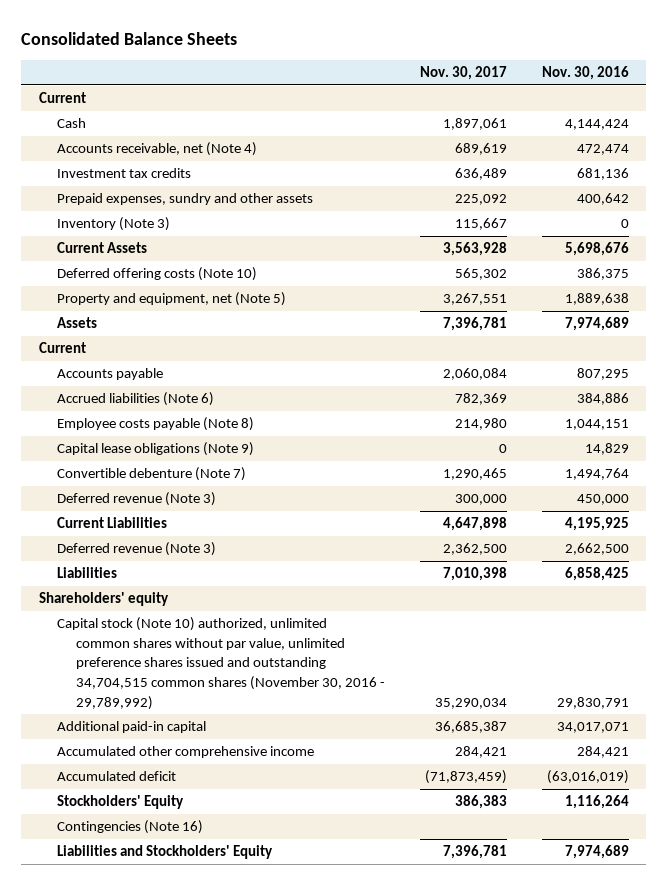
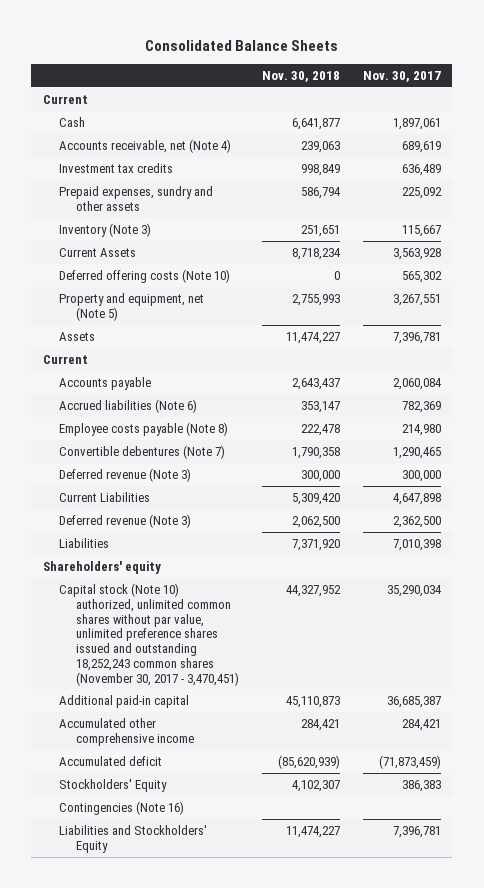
- | Nov. 30, 2017 | Nov. 30, 2016
+ | Nov. 30, 2018 | Nov. 30, 2017
- Capital lease obligations (Note 9) | 0 | 14,829
- Convertible debenture (Note 7) | 1,290,465 | 1,494,764
+ Convertible debentures (Note 7) | 1,790,358 | 1,290,465
- Capital stock (Note 10) authorized, unlimited common shares without par value, unlimited preference shares issued and outstanding 34,704,515 common shares (November 30, 2016 - 29,789,992) | 35,290,034 | 29,830,791
+ Capital stock (Note 10) authorized, unlimited common shares without par value, unlimited preference shares issued and outstanding 18,252,243 common shares (November 30, 2017 - 3,470,451) | 44,327,952 | 35,290,034

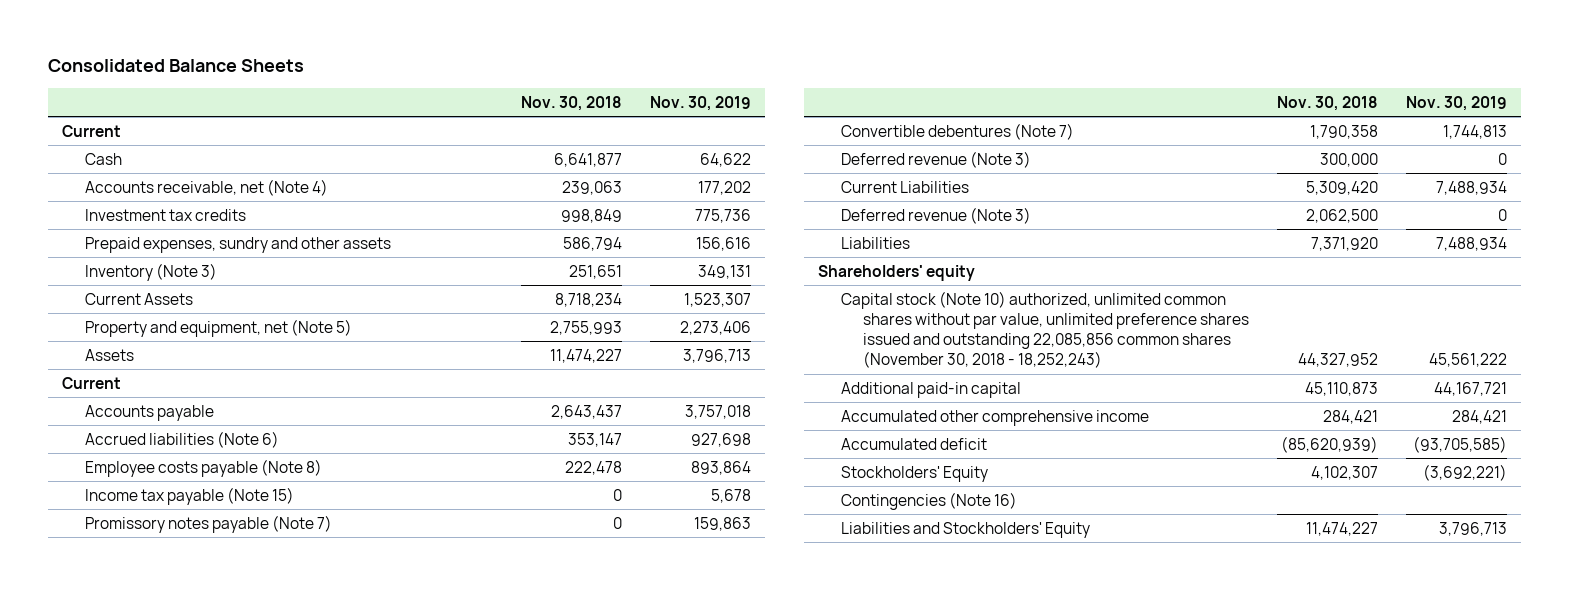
- | Nov. 30, 2018 | Nov. 30, 2017
+ | Nov. 30, 2018 | Nov. 30, 2019
- Deferred offering costs (Note 10) | 0 | 565,302
+ Income tax payable (Note 15) | 0 | 5,678
+ Promissory notes payable (Note 7) | 0 | 159,863
- Capital stock (Note 10) authorized, unlimited common shares without par value, unlimited preference shares issued and outstanding 18,252,243 common shares (November 30, 2017 - 3,470,451) | 44,327,952 | 35,290,034
+ Capital stock (Note 10) authorized, unlimited common shares without par value, unlimited preference shares issued and outstanding 22,085,856 common shares (November 30, 2018 - 18,252,243) | 44,327,952 | 45,561,222

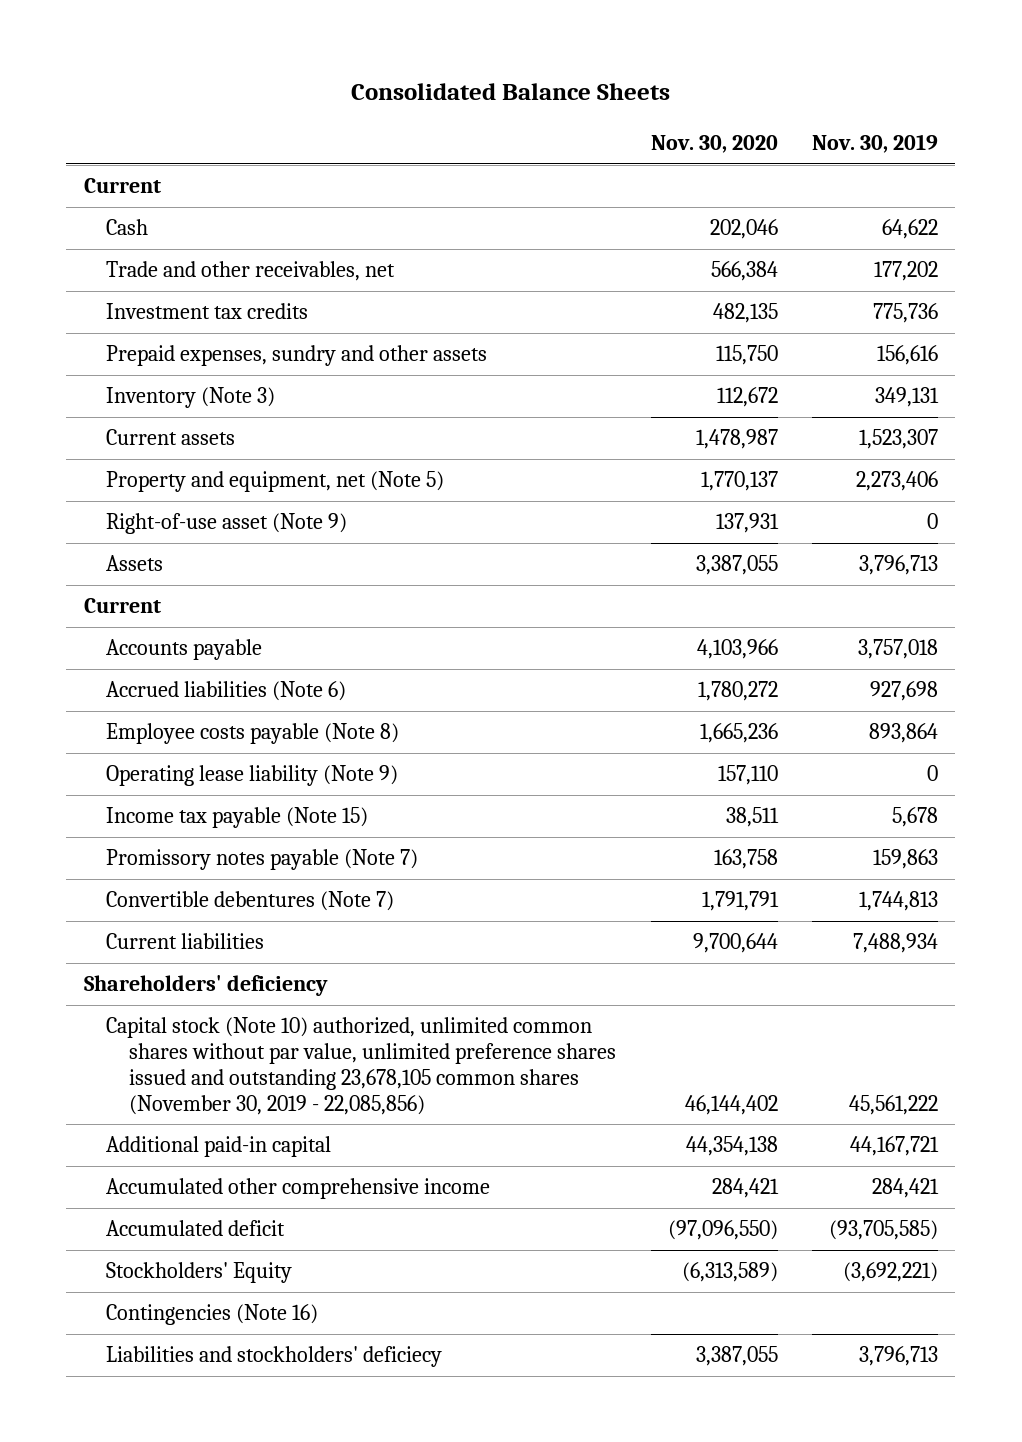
- | Nov. 30, 2018 | Nov. 30, 2019
+ | Nov. 30, 2020 | Nov. 30, 2019
- Accounts receivable, net (Note 4) | 239,063 | 177,202
+ Trade and other receivables, net | 566,384 | 177,202
- Current Assets | 8,718,234 | 1,523,307
+ Current assets | 1,478,987 | 1,523,307
+ Right-of-use asset (Note 9) | 137,931 | 0
+ Operating lease liability (Note 9) | 157,110 | 0
- Deferred revenue (Note 3) | 300,000 | 0
- Current Liabilities | 5,309,420 | 7,488,934
- Deferred revenue (Note 3) | 2,062,500 | 0
- Liabilities | 7,371,920 | 7,488,934
- Shareholders' equity
- Capital stock (Note 10) authorized, unlimited common shares without par value, unlimited preference shares issued and outstanding 22,085,856 common shares (November 30, 2018 - 18,252,243) | 44,327,952 | 45,561,222
+ Current liabilities | 9,700,644 | 7,488,934
+ Shareholders' deficiency
+ Capital stock (Note 10) authorized, unlimited common shares without par value, unlimited preference shares issued and outstanding 23,678,105 common shares (November 30, 2019 - 22,085,856) | 46,144,402 | 45,561,222
- Liabilities and Stockholders' Equity | 11,474,227 | 3,796,713
+ Liabilities and stockholders' deficiecy | 3,387,055 | 3,796,713

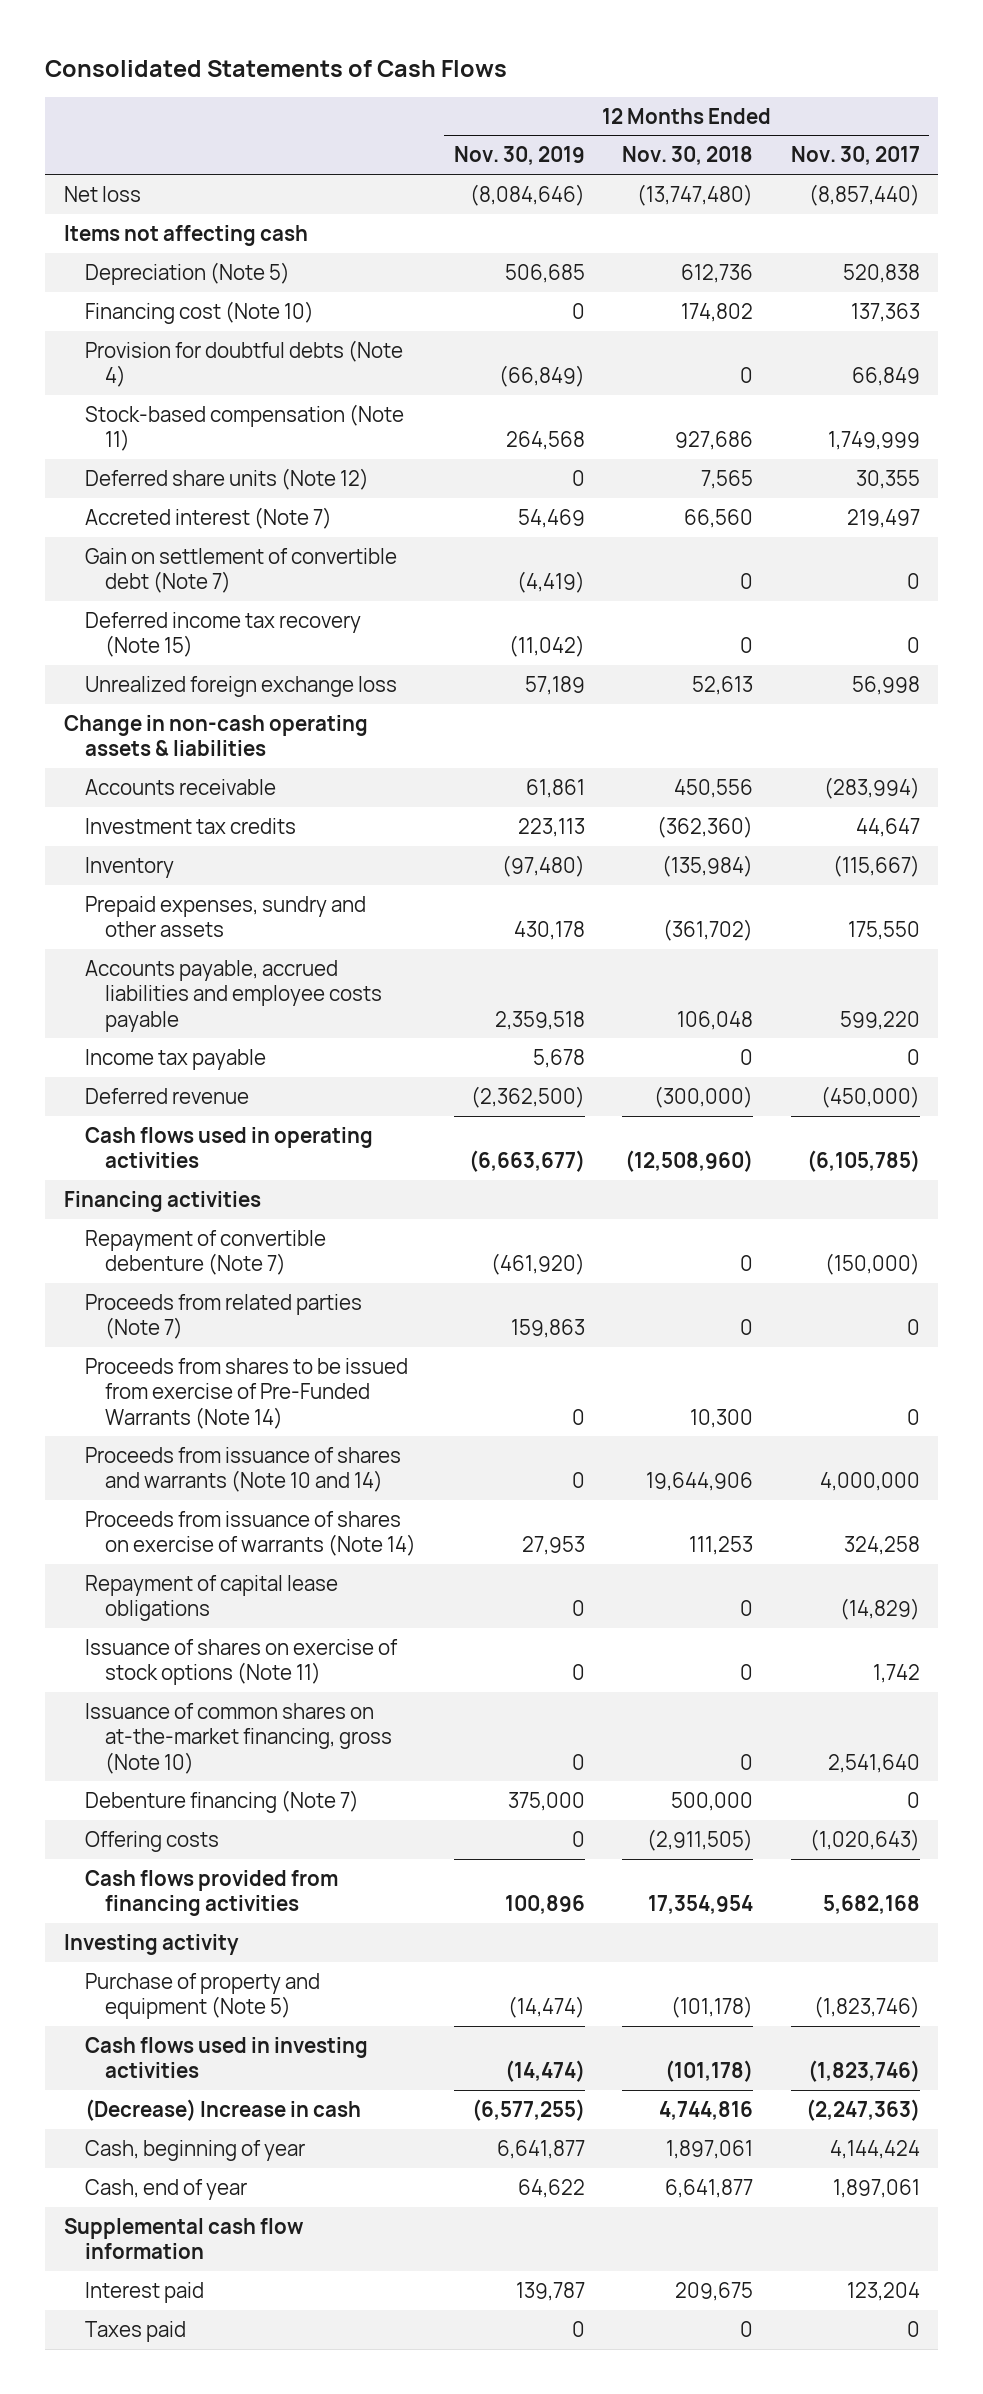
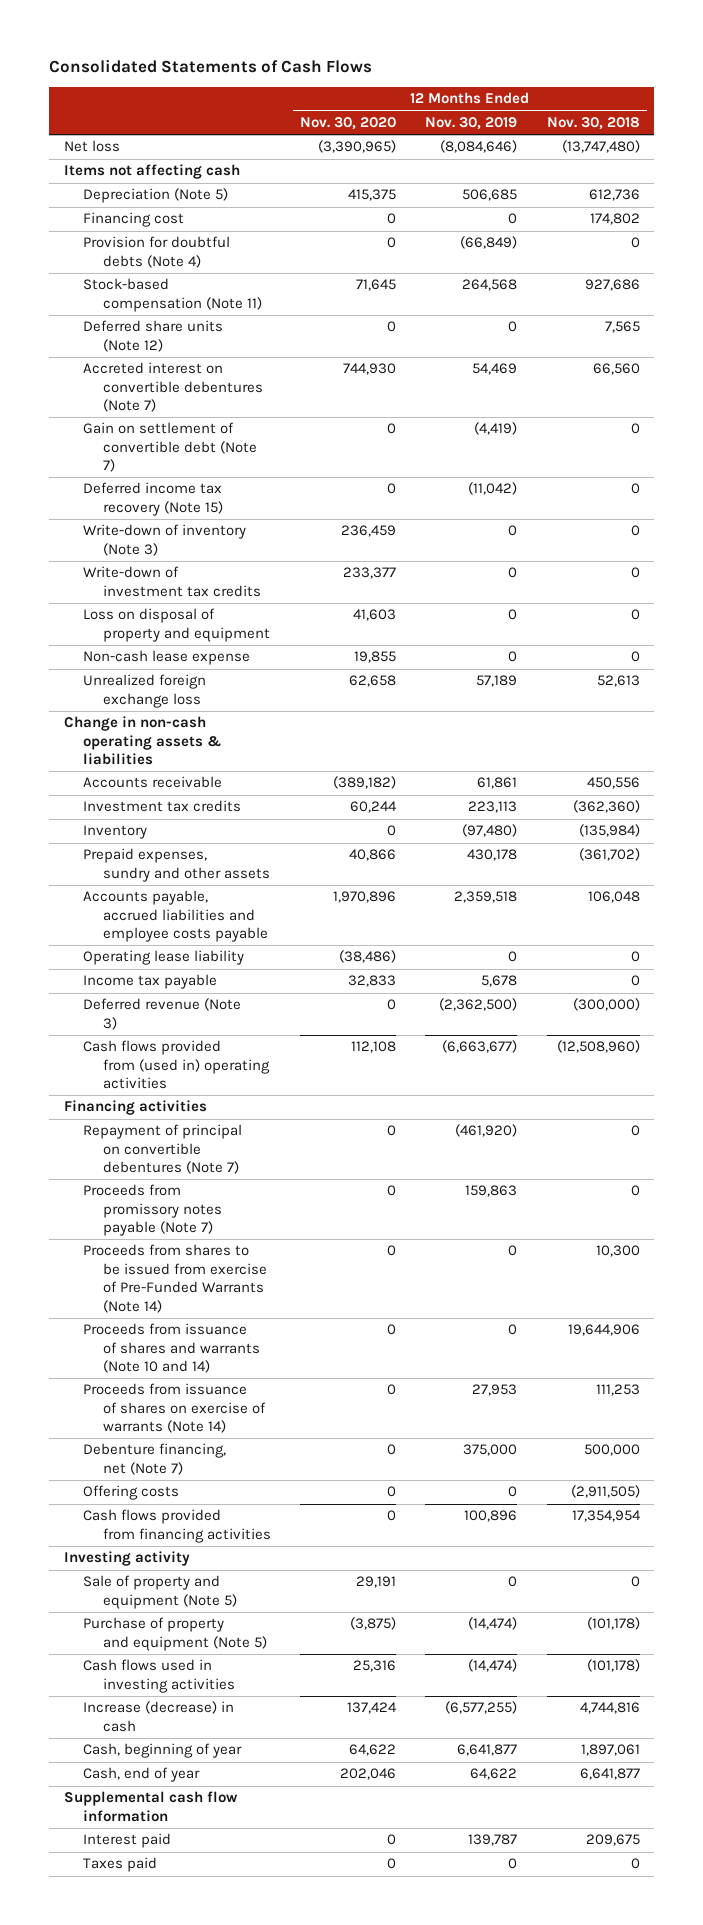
- | 12 Months Ended Nov. 30, 2019 | 12 Months Ended Nov. 30, 2018 | 12 Months Ended Nov. 30, 2017
+ | 12 Months Ended Nov. 30, 2020 | 12 Months Ended Nov. 30, 2019 | 12 Months Ended Nov. 30, 2018
- Financing cost (Note 10) | 0 | 174,802 | 137,363
+ Financing cost | 0 | 0 | 174,802
- Accreted interest (Note 7) | 54,469 | 66,560 | 219,497
+ Accreted interest on convertible debentures (Note 7) | 744,930 | 54,469 | 66,560
+ Write-down of inventory (Note 3) | 236,459 | 0 | 0
+ Write-down of investment tax credits | 233,377 | 0 | 0
+ Loss on disposal of property and equipment | 41,603 | 0 | 0
+ Non-cash lease expense | 19,855 | 0 | 0
+ Operating lease liability | (38,486) | 0 | 0
- Deferred revenue | (2,362,500) | (300,000) | (450,000)
- Cash flows used in operating activities | (6,663,677) | (12,508,960) | (6,105,785)
+ Deferred revenue (Note 3) | 0 | (2,362,500) | (300,000)
+ Cash flows provided from (used in) operating activities | 112,108 | (6,663,677) | (12,508,960)
- Repayment of convertible debenture (Note 7) | (461,920) | 0 | (150,000)
- Proceeds from related parties (Note 7) | 159,863 | 0 | 0
+ Repayment of principal on convertible debentures (Note 7) | 0 | (461,920) | 0
+ Proceeds from promissory notes payable (Note 7) | 0 | 159,863 | 0
- Repayment of capital lease obligations | 0 | 0 | (14,829)
- Issuance of shares on exercise of stock options (Note 11) | 0 | 0 | 1,742
- Issuance of common shares on at-the-market financing, gross (Note 10) | 0 | 0 | 2,541,640
- Debenture financing (Note 7) | 375,000 | 500,000 | 0
+ Debenture financing, net (Note 7) | 0 | 375,000 | 500,000
+ Sale of property and equipment (Note 5) | 29,191 | 0 | 0
- (Decrease) Increase in cash | (6,577,255) | 4,744,816 | (2,247,363)
+ Increase (decrease) in cash | 137,424 | (6,577,255) | 4,744,816

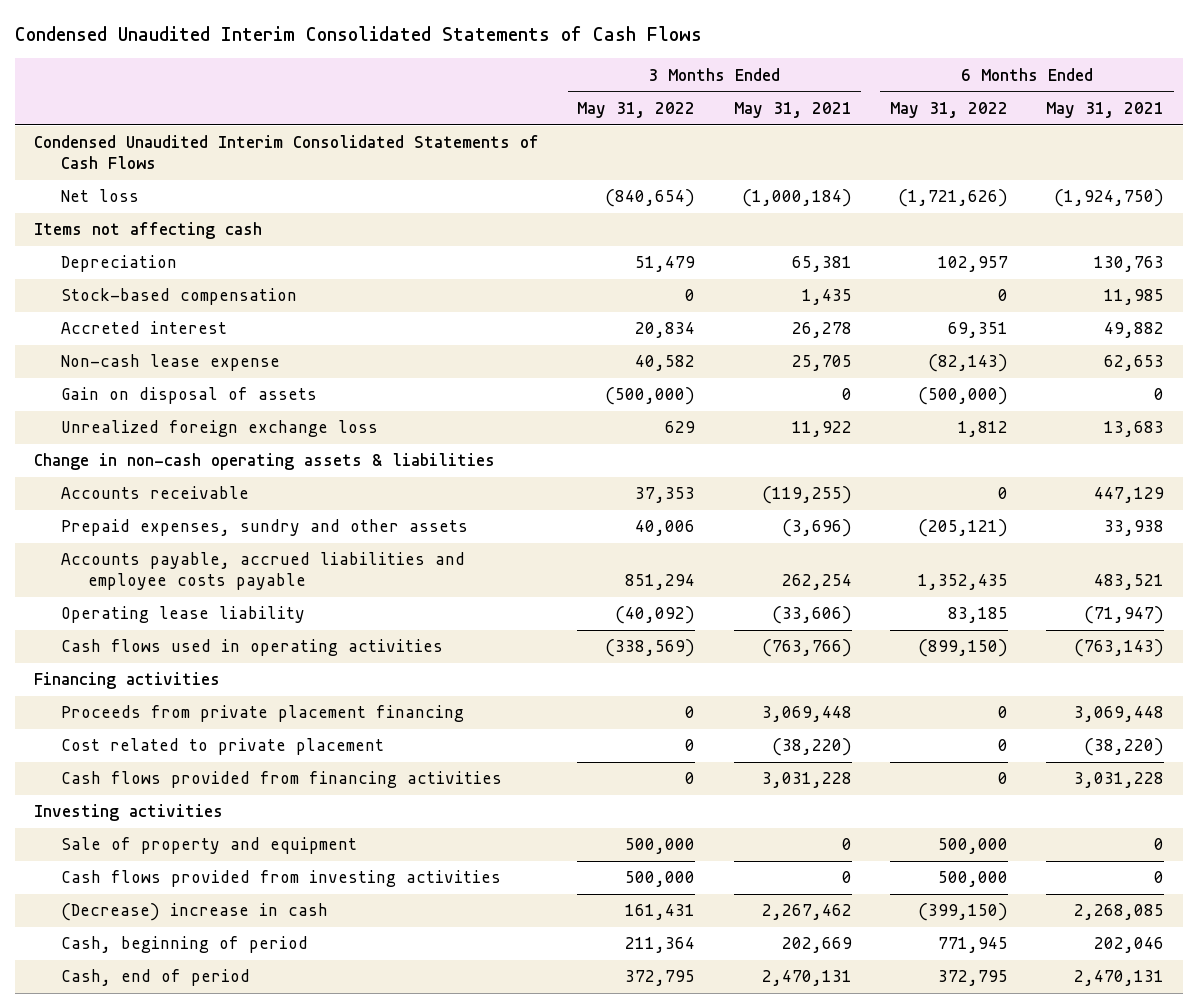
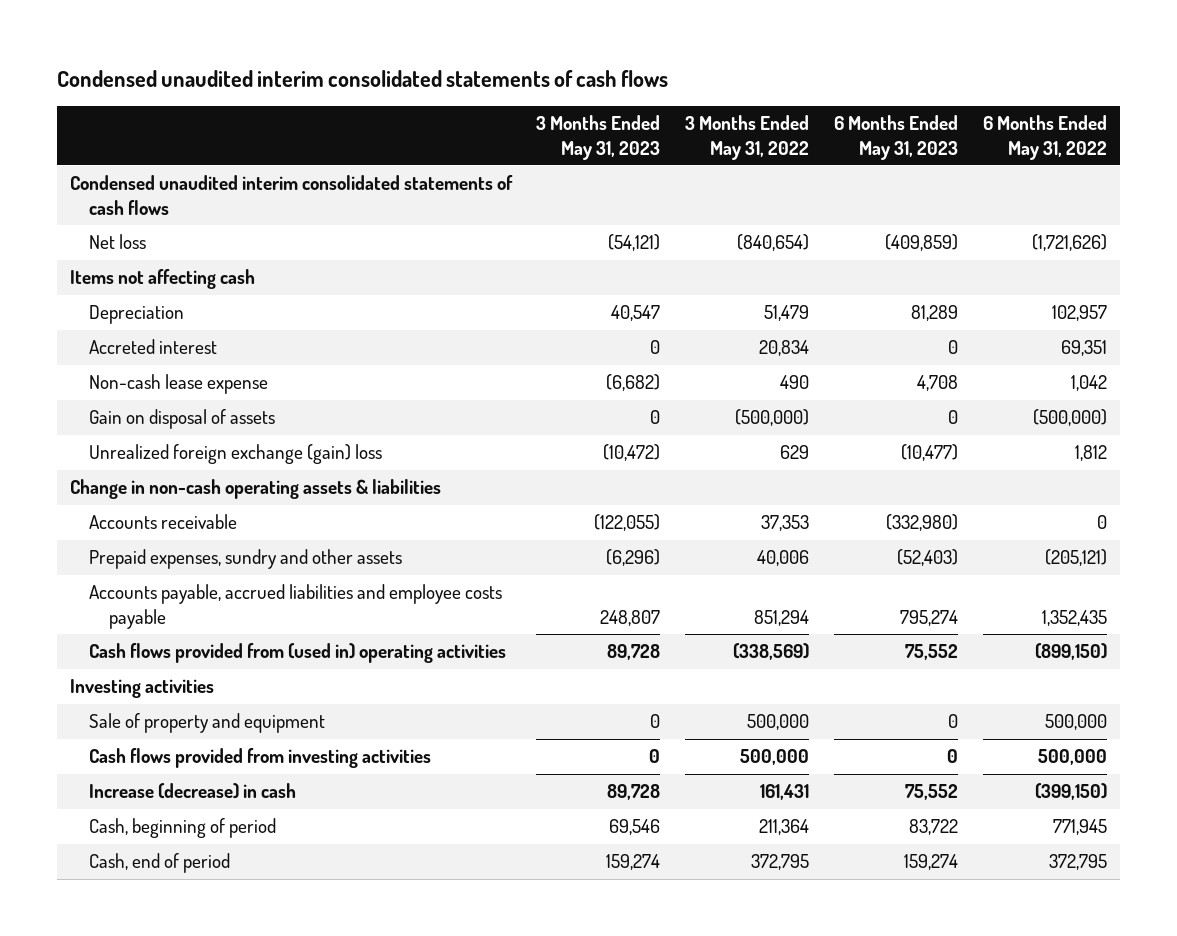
- Condensed Unaudited Interim Consolidated Statements of Cash Flows
+ Condensed unaudited interim consolidated statements of cash flows
- | 3 Months Ended May 31, 2022 | 3 Months Ended May 31, 2021 | 6 Months Ended May 31, 2022 | 6 Months Ended May 31, 2021
+ | 3 Months Ended May 31, 2023 | 3 Months Ended May 31, 2022 | 6 Months Ended May 31, 2023 | 6 Months Ended May 31, 2022
- Condensed Unaudited Interim Consolidated Statements of Cash Flows
+ Condensed unaudited interim consolidated statements of cash flows
- Stock-based compensation | 0 | 1,435 | 0 | 11,985
- Non-cash lease expense | 40,582 | 25,705 | (82,143) | 62,653
+ Non-cash lease expense | (6,682) | 490 | 4,708 | 1,042
- Unrealized foreign exchange loss | 629 | 11,922 | 1,812 | 13,683
+ Unrealized foreign exchange (gain) loss | (10,472) | 629 | (10,477) | 1,812
- Operating lease liability | (40,092) | (33,606) | 83,185 | (71,947)
- Cash flows used in operating activities | (338,569) | (763,766) | (899,150) | (763,143)
- Financing activities
- Proceeds from private placement financing | 0 | 3,069,448 | 0 | 3,069,448
- Cost related to private placement | 0 | (38,220) | 0 | (38,220)
- Cash flows provided from financing activities | 0 | 3,031,228 | 0 | 3,031,228
+ Cash flows provided from (used in) operating activities | 89,728 | (338,569) | 75,552 | (899,150)
- (Decrease) increase in cash | 161,431 | 2,267,462 | (399,150) | 2,268,085
+ Increase (decrease) in cash | 89,728 | 161,431 | 75,552 | (399,150)

